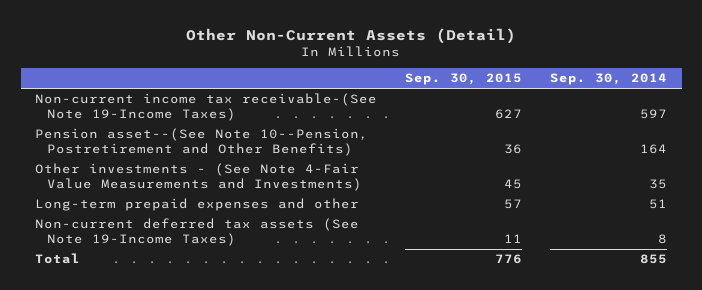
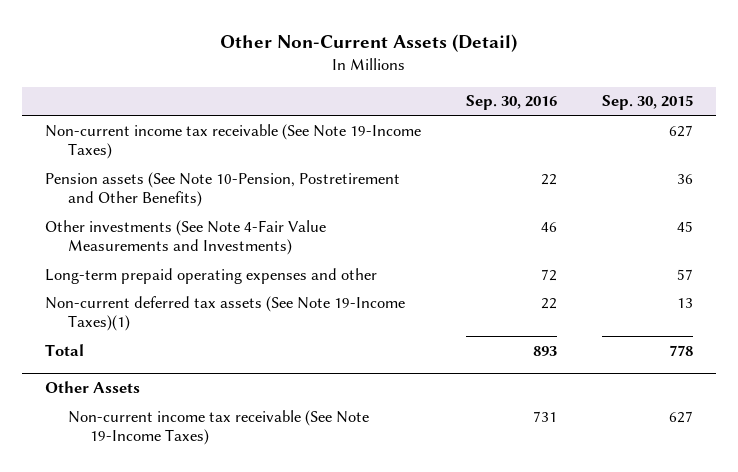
- | Sep. 30, 2015 | Sep. 30, 2014
+ | Sep. 30, 2016 | Sep. 30, 2015
- Non-current income tax receivable-(See Note 19-Income Taxes) | 627 | 597
- Pension asset--(See Note 10--Pension, Postretirement and Other Benefits) | 36 | 164
- Other investments - (See Note 4-Fair Value Measurements and Investments) | 45 | 35
- Long-term prepaid expenses and other | 57 | 51
- Non-current deferred tax assets (See Note 19-Income Taxes) | 11 | 8
- Total | 776 | 855
+ Non-current income tax receivable (See Note 19-Income Taxes) | | 627
+ Pension assets (See Note 10-Pension, Postretirement and Other Benefits) | 22 | 36
+ Other investments (See Note 4-Fair Value Measurements and Investments) | 46 | 45
+ Long-term prepaid operating expenses and other | 72 | 57
+ Non-current deferred tax assets (See Note 19-Income Taxes)(1) | 22 | 13
+ Total | 893 | 778
+ Other Assets
+ Non-current income tax receivable (See Note 19-Income Taxes) | 731 | 627

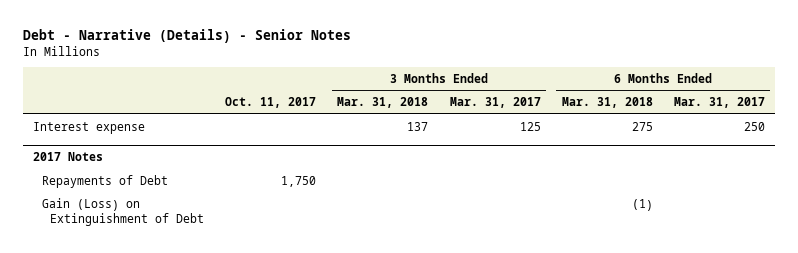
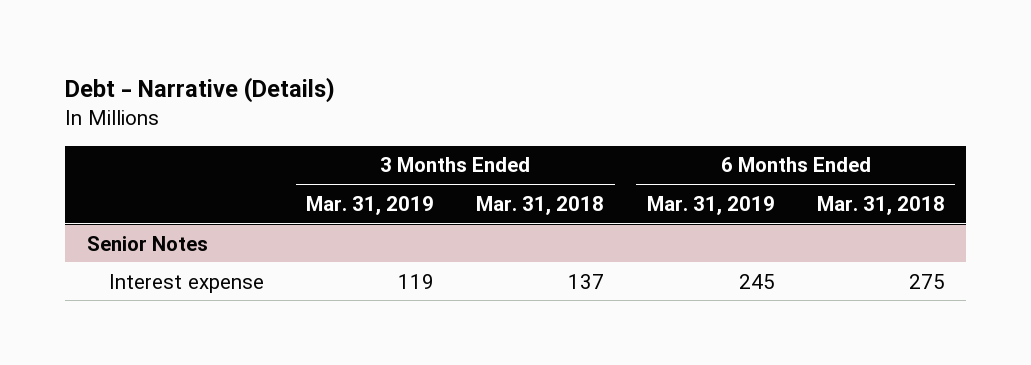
- Debt - Narrative (Details) - Senior Notes
+ Debt - Narrative (Details)
- | Oct. 11, 2017 | 3 Months Ended Mar. 31, 2018 | 3 Months Ended Mar. 31, 2017 | 6 Months Ended Mar. 31, 2018 | 6 Months Ended Mar. 31, 2017
+ | 3 Months Ended Mar. 31, 2019 | 3 Months Ended Mar. 31, 2018 | 6 Months Ended Mar. 31, 2019 | 6 Months Ended Mar. 31, 2018
+ Senior Notes
- 2017 Notes
- Repayments of Debt | 1,750 | | | |
- Gain (Loss) on Extinguishment of Debt | | | | (1) |

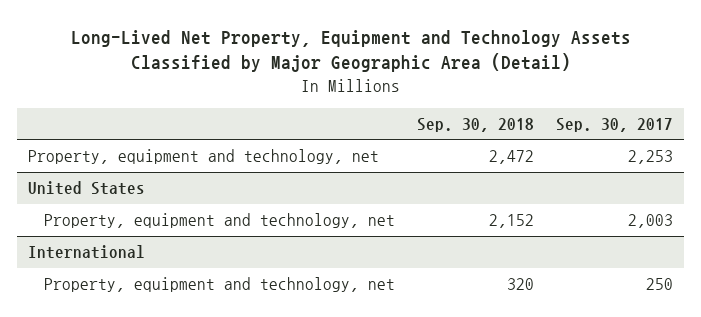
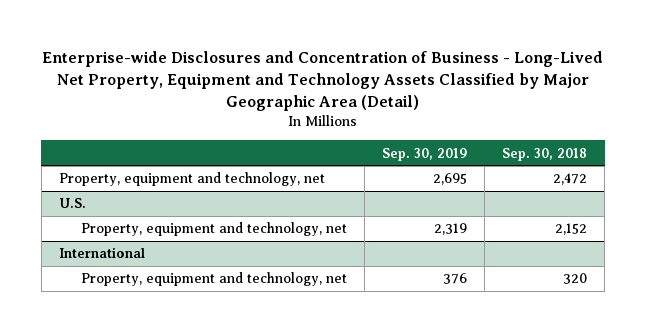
- Long-Lived Net Property, Equipment and Technology Assets Classified by Major Geographic Area (Detail)
+ Enterprise-wide Disclosures and Concentration of Business - Long-Lived Net Property, Equipment and Technology Assets Classified by Major Geographic Area (Detail)
- | Sep. 30, 2018 | Sep. 30, 2017
+ | Sep. 30, 2019 | Sep. 30, 2018
- United States
+ U.S.

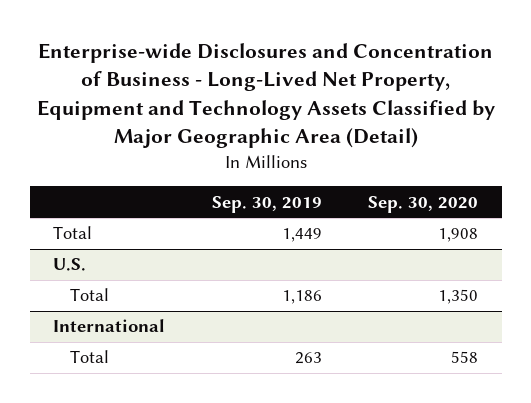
- | Sep. 30, 2019 | Sep. 30, 2018
+ | Sep. 30, 2019 | Sep. 30, 2020
- Property, equipment and technology, net | 2,695 | 2,472
+ Total | 1,449 | 1,908
@ U.S.
- Property, equipment and technology, net | 2,319 | 2,152
+ Total | 1,186 | 1,350
@ International
- Property, equipment and technology, net | 376 | 320
+ Total | 263 | 558

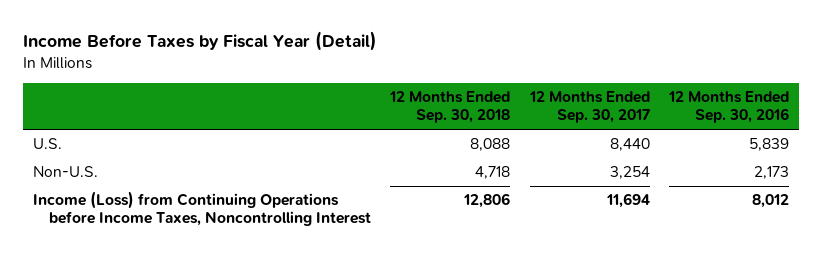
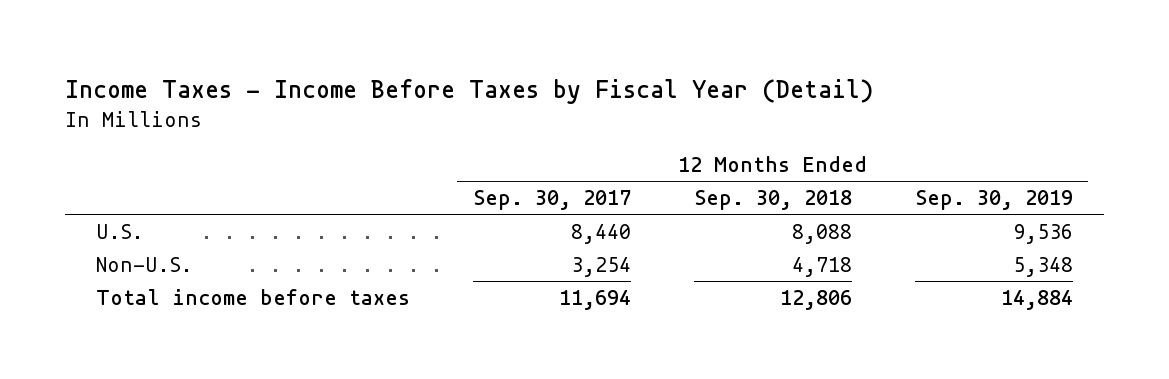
- Income Before Taxes by Fiscal Year (Detail)
+ Income Taxes - Income Before Taxes by Fiscal Year (Detail)
- | 12 Months Ended Sep. 30, 2018 | 12 Months Ended Sep. 30, 2017 | 12 Months Ended Sep. 30, 2016
+ | 12 Months Ended Sep. 30, 2017 | 12 Months Ended Sep. 30, 2018 | 12 Months Ended Sep. 30, 2019
- Income (Loss) from Continuing Operations before Income Taxes, Noncontrolling Interest | 12,806 | 11,694 | 8,012
+ Total income before taxes | 11,694 | 12,806 | 14,884

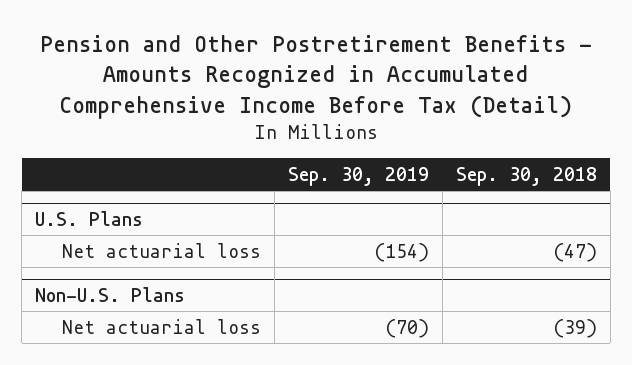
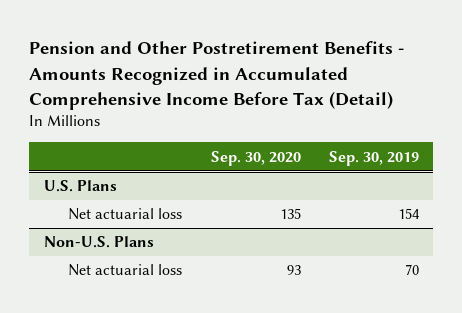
- | Sep. 30, 2019 | Sep. 30, 2018
+ | Sep. 30, 2020 | Sep. 30, 2019
@ U.S. Plans
- Net actuarial loss | (154) | (47)
+ Net actuarial loss | 135 | 154
@ Non-U.S. Plans
- Net actuarial loss | (70) | (39)
+ Net actuarial loss | 93 | 70

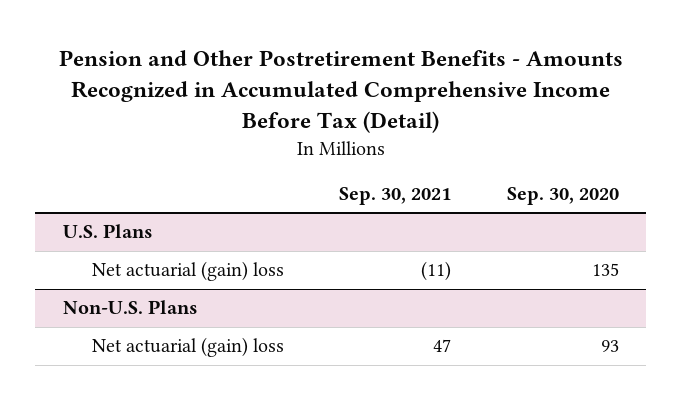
- | Sep. 30, 2020 | Sep. 30, 2019
+ | Sep. 30, 2021 | Sep. 30, 2020
@ U.S. Plans
- Net actuarial loss | 135 | 154
+ Net actuarial (gain) loss | (11) | 135
@ Non-U.S. Plans
- Net actuarial loss | 93 | 70
+ Net actuarial (gain) loss | 47 | 93

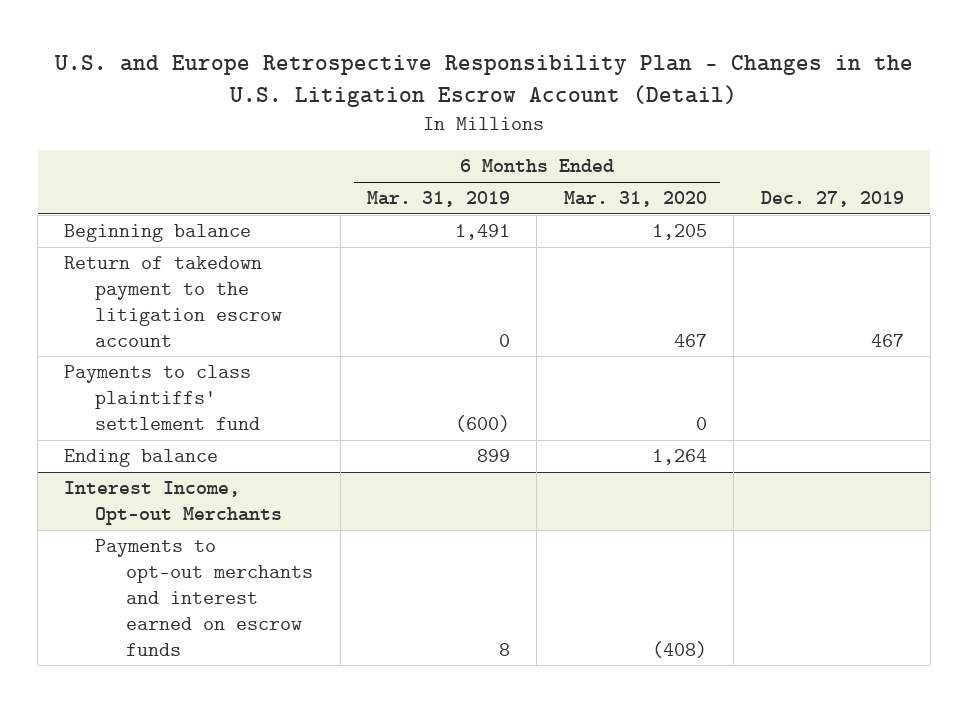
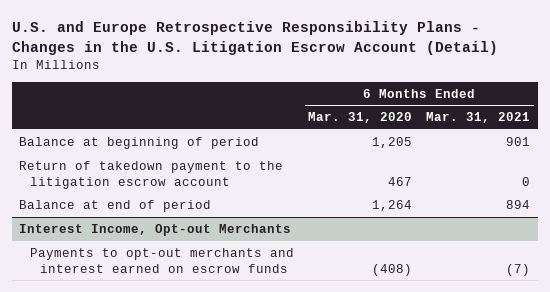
- U.S. and Europe Retrospective Responsibility Plan - Changes in the U.S. Litigation Escrow Account (Detail)
+ U.S. and Europe Retrospective Responsibility Plans - Changes in the U.S. Litigation Escrow Account (Detail)
- | 6 Months Ended Mar. 31, 2019 | 6 Months Ended Mar. 31, 2020 | Dec. 27, 2019
+ | 6 Months Ended Mar. 31, 2020 | 6 Months Ended Mar. 31, 2021
- Beginning balance | 1,491 | 1,205 |
+ Balance at beginning of period | 1,205 | 901
- Payments to class plaintiffs' settlement fund | (600) | 0 |
- Ending balance | 899 | 1,264 |
+ Balance at end of period | 1,264 | 894

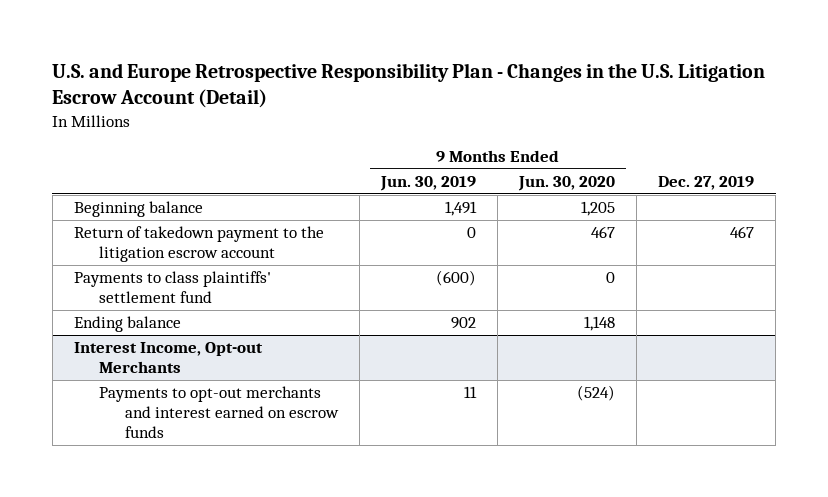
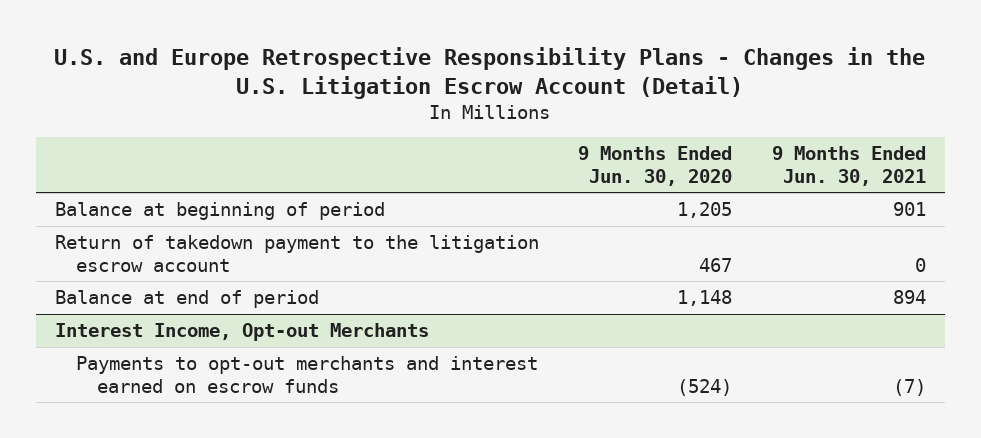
- U.S. and Europe Retrospective Responsibility Plan - Changes in the U.S. Litigation Escrow Account (Detail)
+ U.S. and Europe Retrospective Responsibility Plans - Changes in the U.S. Litigation Escrow Account (Detail)
- | 9 Months Ended Jun. 30, 2019 | 9 Months Ended Jun. 30, 2020 | Dec. 27, 2019
+ | 9 Months Ended Jun. 30, 2020 | 9 Months Ended Jun. 30, 2021
- Beginning balance | 1,491 | 1,205 |
+ Balance at beginning of period | 1,205 | 901
- Payments to class plaintiffs' settlement fund | (600) | 0 |
- Ending balance | 902 | 1,148 |
+ Balance at end of period | 1,148 | 894

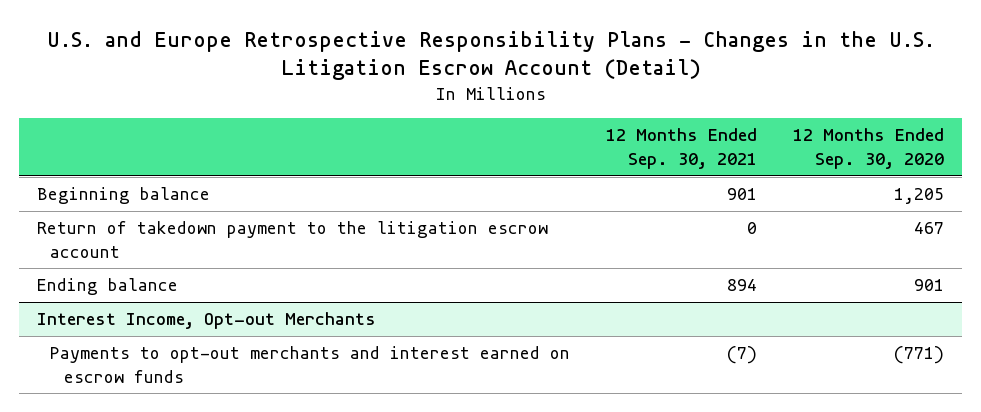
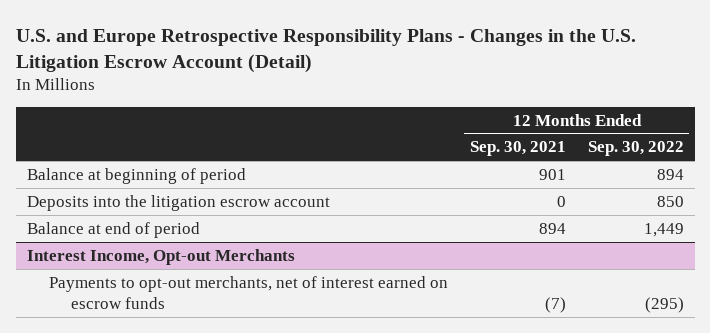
- | 12 Months Ended Sep. 30, 2021 | 12 Months Ended Sep. 30, 2020
+ | 12 Months Ended Sep. 30, 2021 | 12 Months Ended Sep. 30, 2022
- Beginning balance | 901 | 1,205
- Return of takedown payment to the litigation escrow account | 0 | 467
- Ending balance | 894 | 901
+ Balance at beginning of period | 901 | 894
+ Deposits into the litigation escrow account | 0 | 850
+ Balance at end of period | 894 | 1,449
@ Interest Income, Opt-out Merchants
- Payments to opt-out merchants and interest earned on escrow funds | (7) | (771)
+ Payments to opt-out merchants, net of interest earned on escrow funds | (7) | (295)

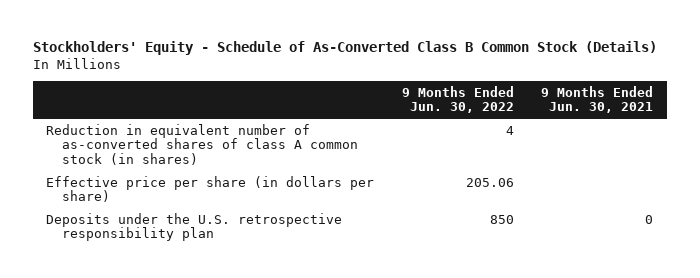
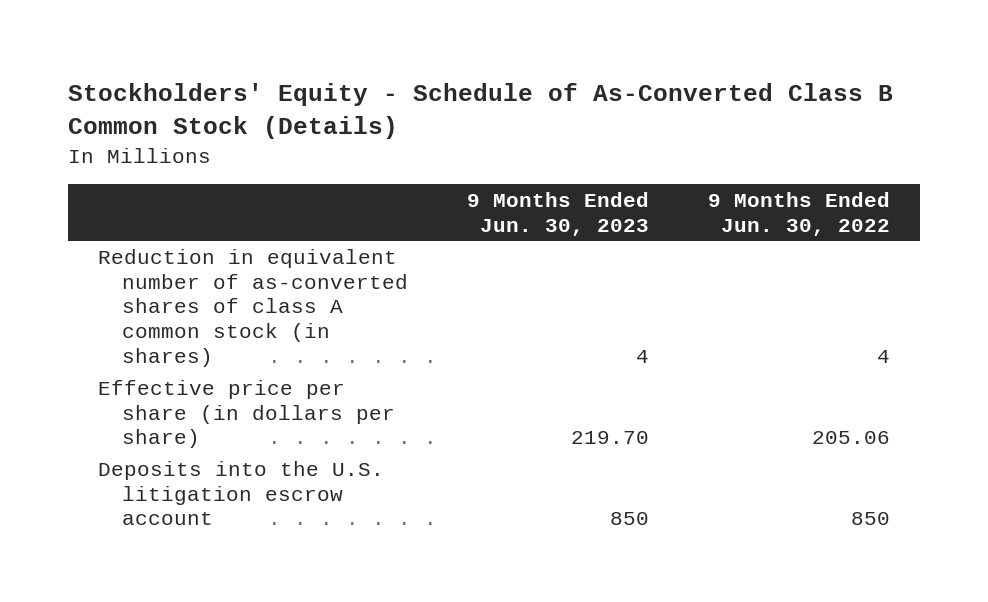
- | 9 Months Ended Jun. 30, 2022 | 9 Months Ended Jun. 30, 2021
+ | 9 Months Ended Jun. 30, 2023 | 9 Months Ended Jun. 30, 2022
- Deposits under the U.S. retrospective responsibility plan | 850 | 0
+ Deposits into the U.S. litigation escrow account | 850 | 850

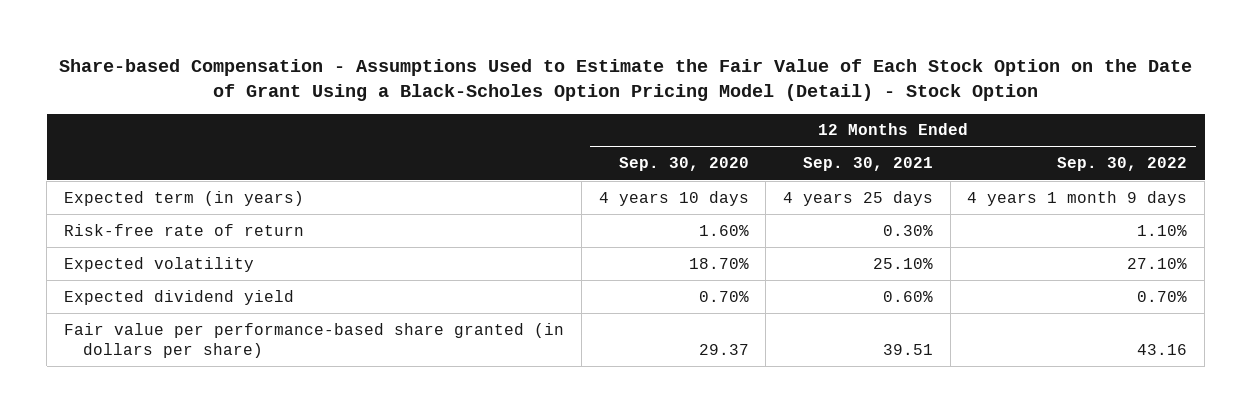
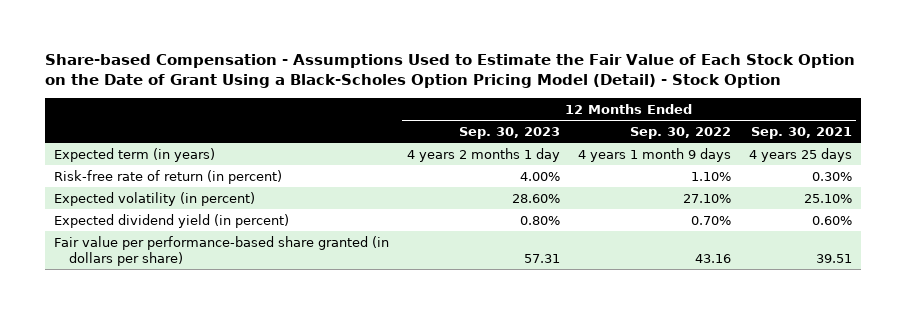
- | 12 Months Ended Sep. 30, 2020 | 12 Months Ended Sep. 30, 2021 | 12 Months Ended Sep. 30, 2022
+ | 12 Months Ended Sep. 30, 2023 | 12 Months Ended Sep. 30, 2022 | 12 Months Ended Sep. 30, 2021
- Risk-free rate of return | 1.60% | 0.30% | 1.10%
- Expected volatility | 18.70% | 25.10% | 27.10%
- Expected dividend yield | 0.70% | 0.60% | 0.70%
+ Risk-free rate of return (in percent) | 4.00% | 1.10% | 0.30%
+ Expected volatility (in percent) | 28.60% | 27.10% | 25.10%
+ Expected dividend yield (in percent) | 0.80% | 0.70% | 0.60%

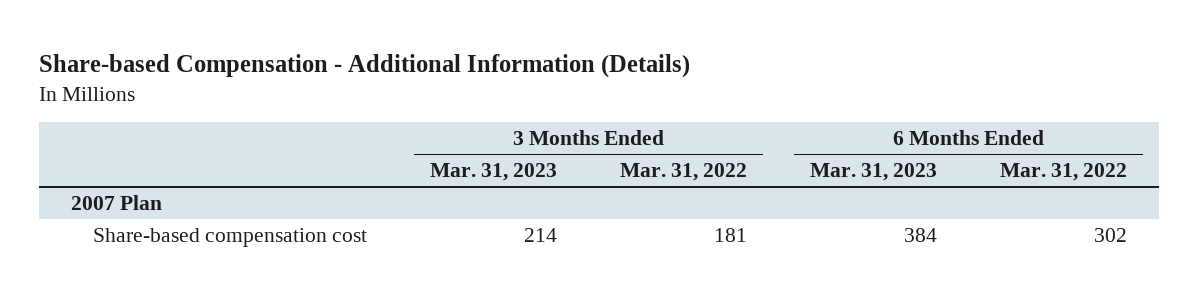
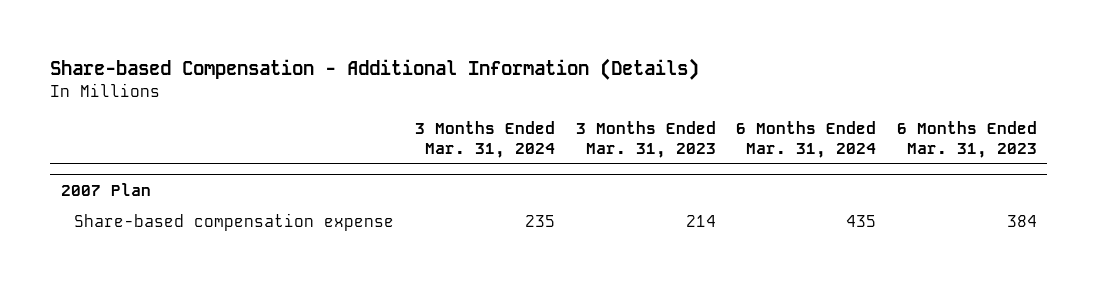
- | 3 Months Ended Mar. 31, 2023 | 3 Months Ended Mar. 31, 2022 | 6 Months Ended Mar. 31, 2023 | 6 Months Ended Mar. 31, 2022
+ | 3 Months Ended Mar. 31, 2024 | 3 Months Ended Mar. 31, 2023 | 6 Months Ended Mar. 31, 2024 | 6 Months Ended Mar. 31, 2023
@ 2007 Plan
- Share-based compensation cost | 214 | 181 | 384 | 302
+ Share-based compensation expense | 235 | 214 | 435 | 384

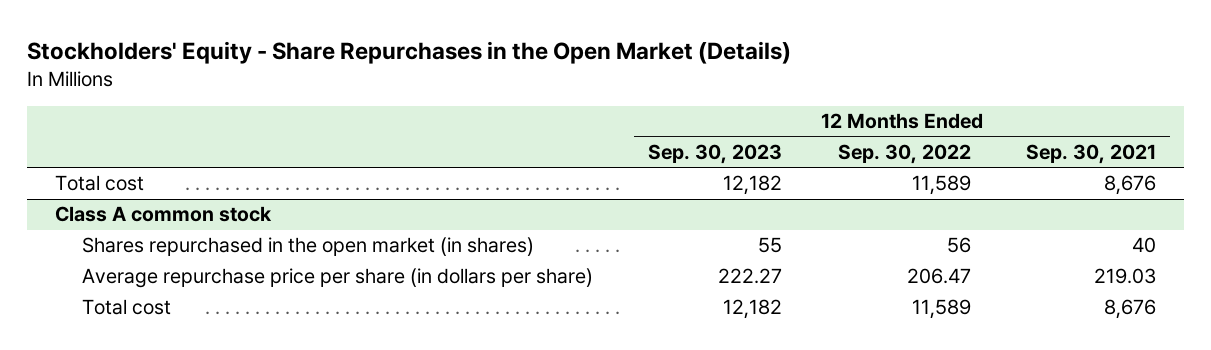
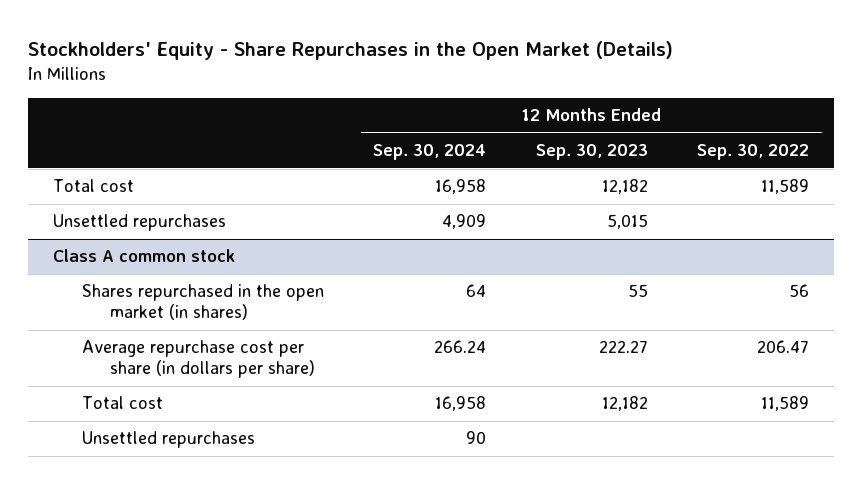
- | 12 Months Ended Sep. 30, 2023 | 12 Months Ended Sep. 30, 2022 | 12 Months Ended Sep. 30, 2021
+ | 12 Months Ended Sep. 30, 2024 | 12 Months Ended Sep. 30, 2023 | 12 Months Ended Sep. 30, 2022
+ Unsettled repurchases | 4,909 | 5,015 |
@ Class A common stock
- Average repurchase price per share (in dollars per share) | 222.27 | 206.47 | 219.03
+ Average repurchase cost per share (in dollars per share) | 266.24 | 222.27 | 206.47
+ Unsettled repurchases | 90 | |

